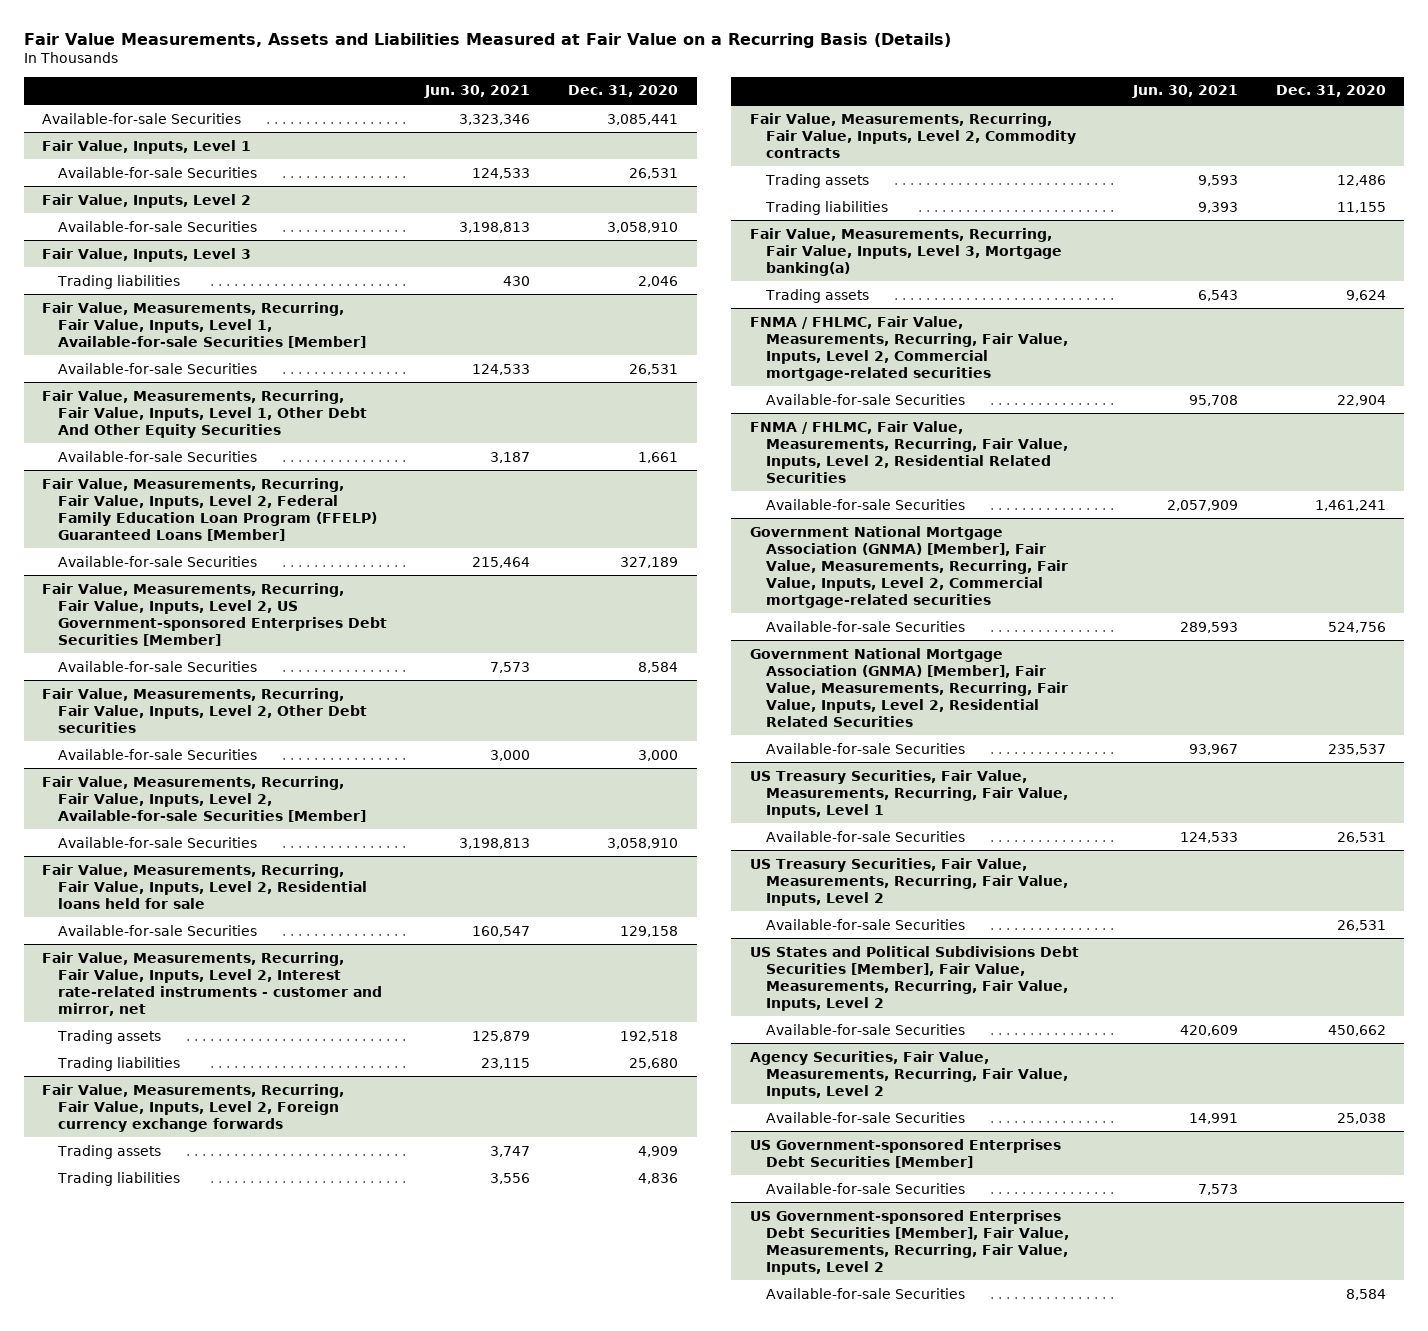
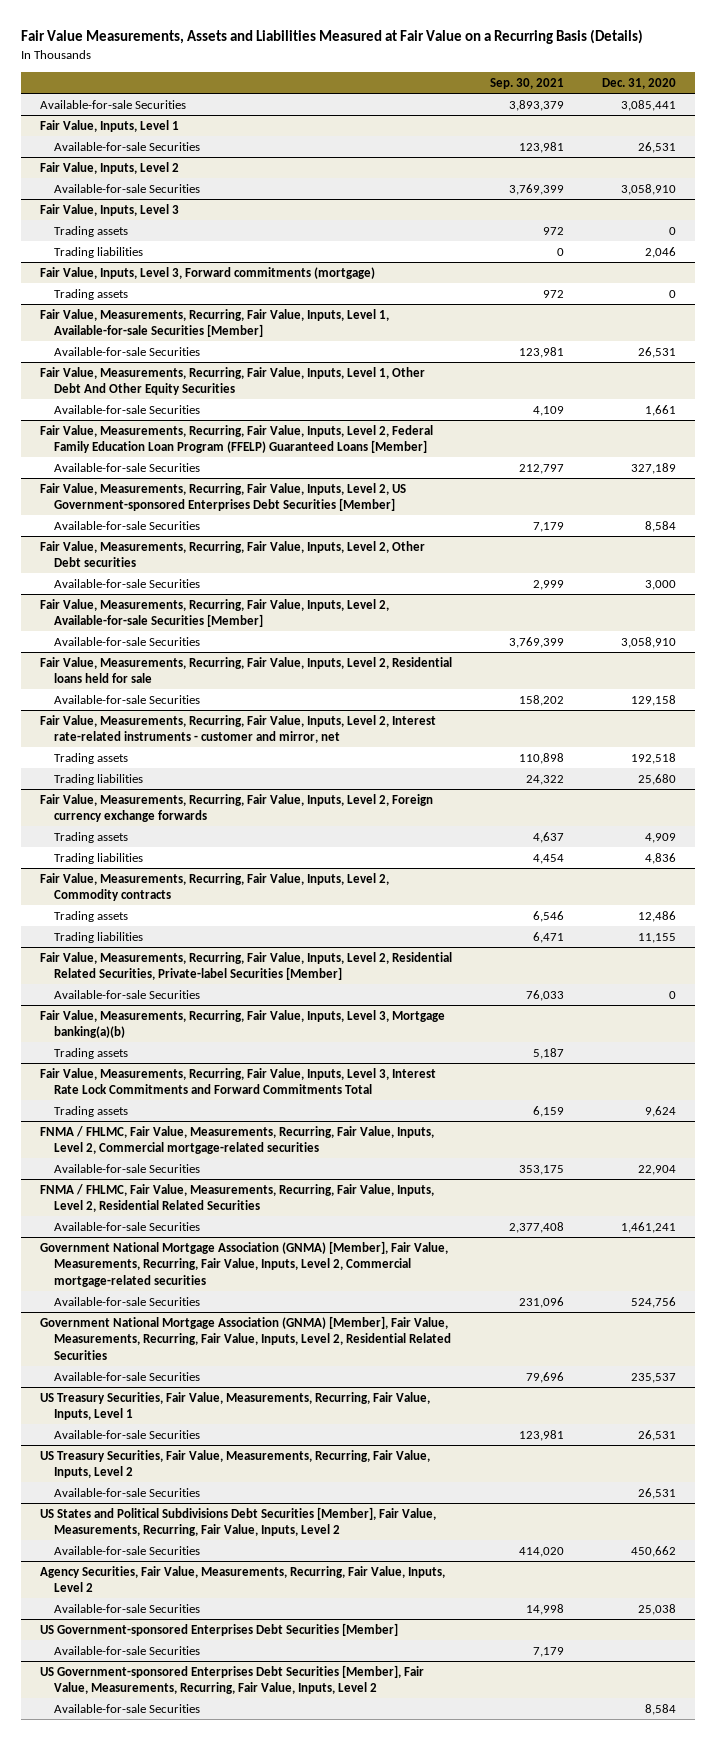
- | Jun. 30, 2021 | Dec. 31, 2020
+ | Sep. 30, 2021 | Dec. 31, 2020
@ Fair Value, Inputs, Level 3
+ Trading assets | 972 | 0
+ Fair Value, Inputs, Level 3, Forward commitments (mortgage)
+ Trading assets | 972 | 0
- Fair Value, Measurements, Recurring, Fair Value, Inputs, Level 3, Mortgage banking(a)
+ Fair Value, Measurements, Recurring, Fair Value, Inputs, Level 2, Residential Related Securities, Private-label Securities [Member]
+ Available-for-sale Securities | 76,033 | 0
+ Fair Value, Measurements, Recurring, Fair Value, Inputs, Level 3, Mortgage banking(a)(b)
+ Trading assets | 5,187 |
+ Fair Value, Measurements, Recurring, Fair Value, Inputs, Level 3, Interest Rate Lock Commitments and Forward Commitments Total

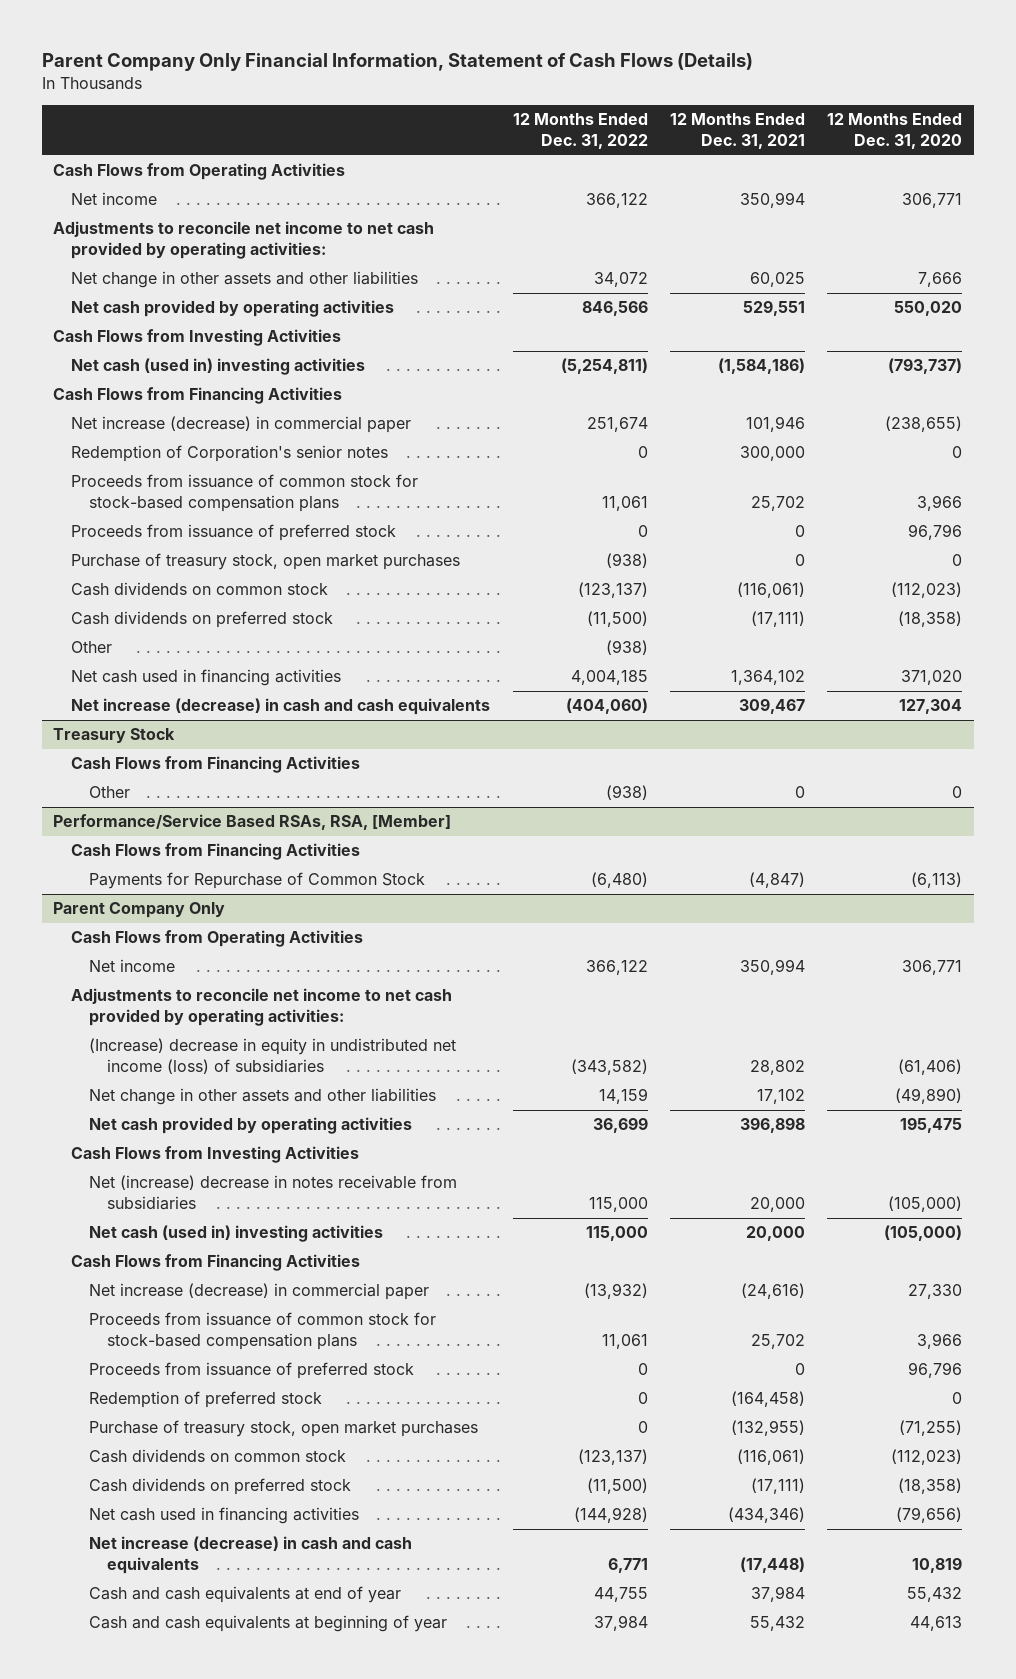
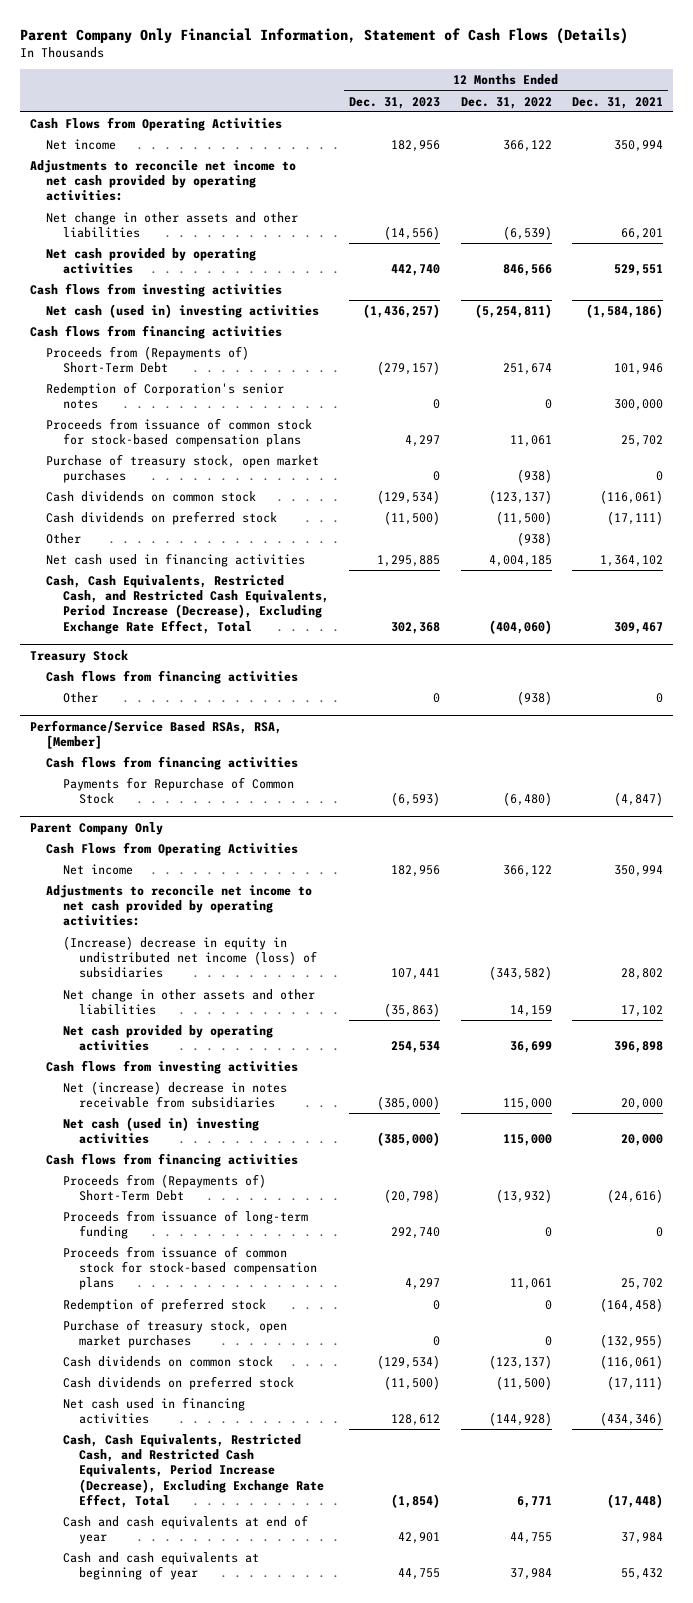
- | 12 Months Ended Dec. 31, 2022 | 12 Months Ended Dec. 31, 2021 | 12 Months Ended Dec. 31, 2020
+ | 12 Months Ended Dec. 31, 2023 | 12 Months Ended Dec. 31, 2022 | 12 Months Ended Dec. 31, 2021
- Net change in other assets and other liabilities | 34,072 | 60,025 | 7,666
+ Net change in other assets and other liabilities | (14,556) | (6,539) | 66,201
- Cash Flows from Investing Activities
+ Cash flows from investing activities
- Cash Flows from Financing Activities
- Net increase (decrease) in commercial paper | 251,674 | 101,946 | (238,655)
+ Cash flows from financing activities
+ Proceeds from (Repayments of) Short-Term Debt | (279,157) | 251,674 | 101,946
- Proceeds from issuance of preferred stock | 0 | 0 | 96,796
- Net increase (decrease) in cash and cash equivalents | (404,060) | 309,467 | 127,304
+ Cash, Cash Equivalents, Restricted Cash, and Restricted Cash Equivalents, Period Increase (Decrease), Excluding Exchange Rate Effect, Total | 302,368 | (404,060) | 309,467
@ Treasury Stock
- Cash Flows from Financing Activities
+ Cash flows from financing activities
@ Performance/Service Based RSAs, RSA, [Member]
- Cash Flows from Financing Activities
+ Cash flows from financing activities
@ Parent Company Only
- Cash Flows from Investing Activities
+ Cash flows from investing activities
- Cash Flows from Financing Activities
- Net increase (decrease) in commercial paper | (13,932) | (24,616) | 27,330
+ Cash flows from financing activities
+ Proceeds from (Repayments of) Short-Term Debt | (20,798) | (13,932) | (24,616)
+ Proceeds from issuance of long-term funding | 292,740 | 0 | 0
- Proceeds from issuance of preferred stock | 0 | 0 | 96,796
- Net increase (decrease) in cash and cash equivalents | 6,771 | (17,448) | 10,819
+ Cash, Cash Equivalents, Restricted Cash, and Restricted Cash Equivalents, Period Increase (Decrease), Excluding Exchange Rate Effect, Total | (1,854) | 6,771 | (17,448)

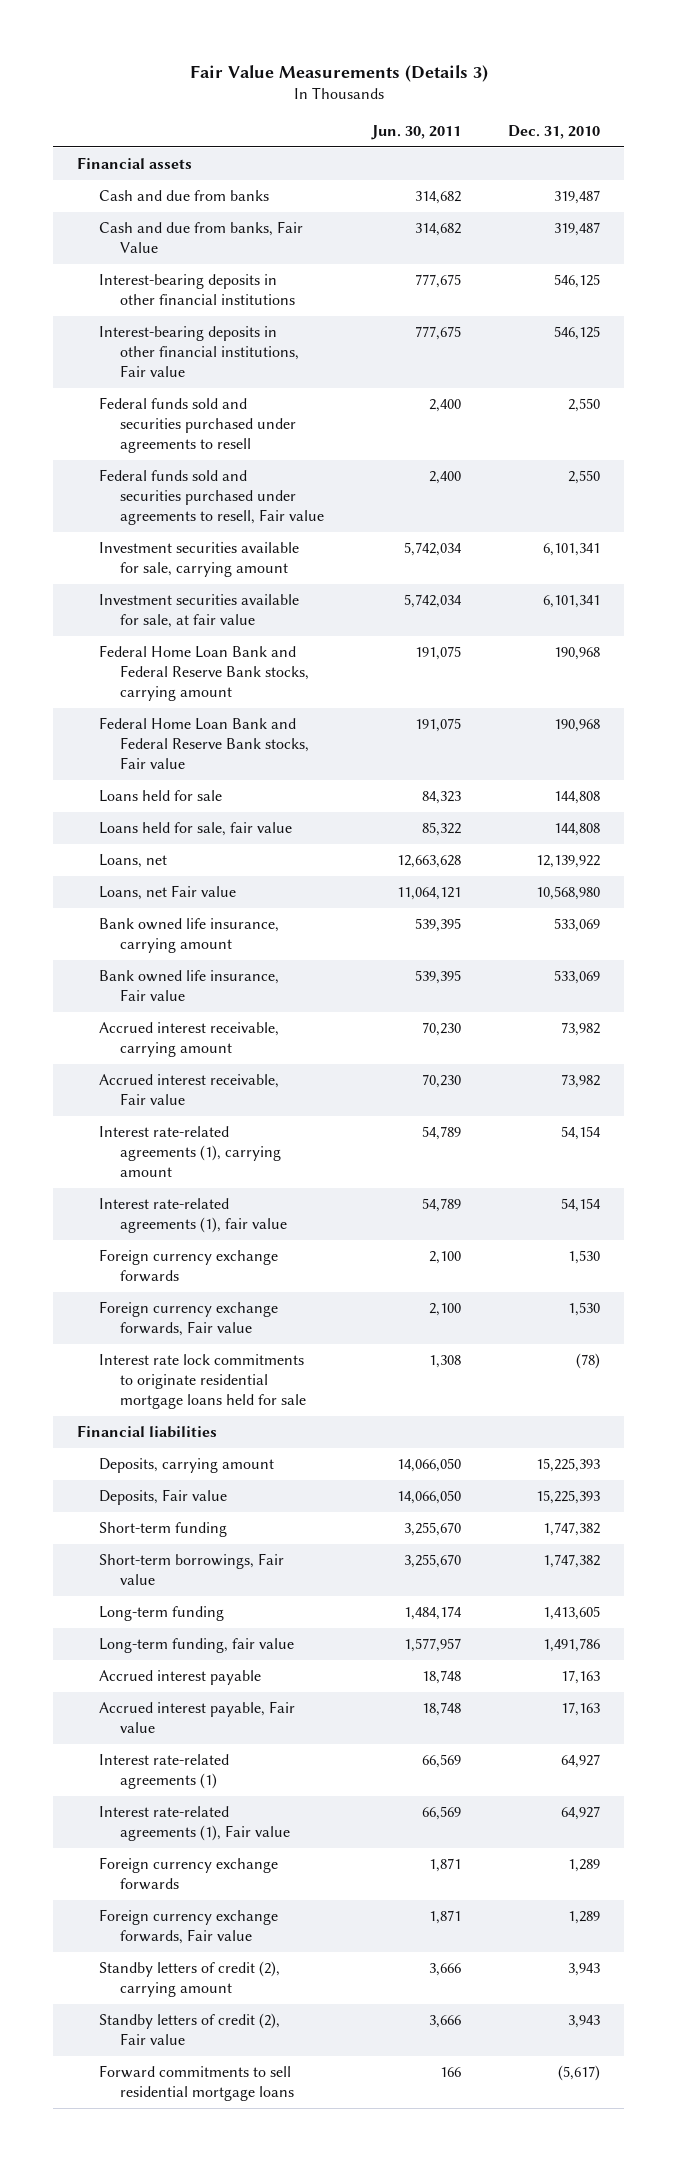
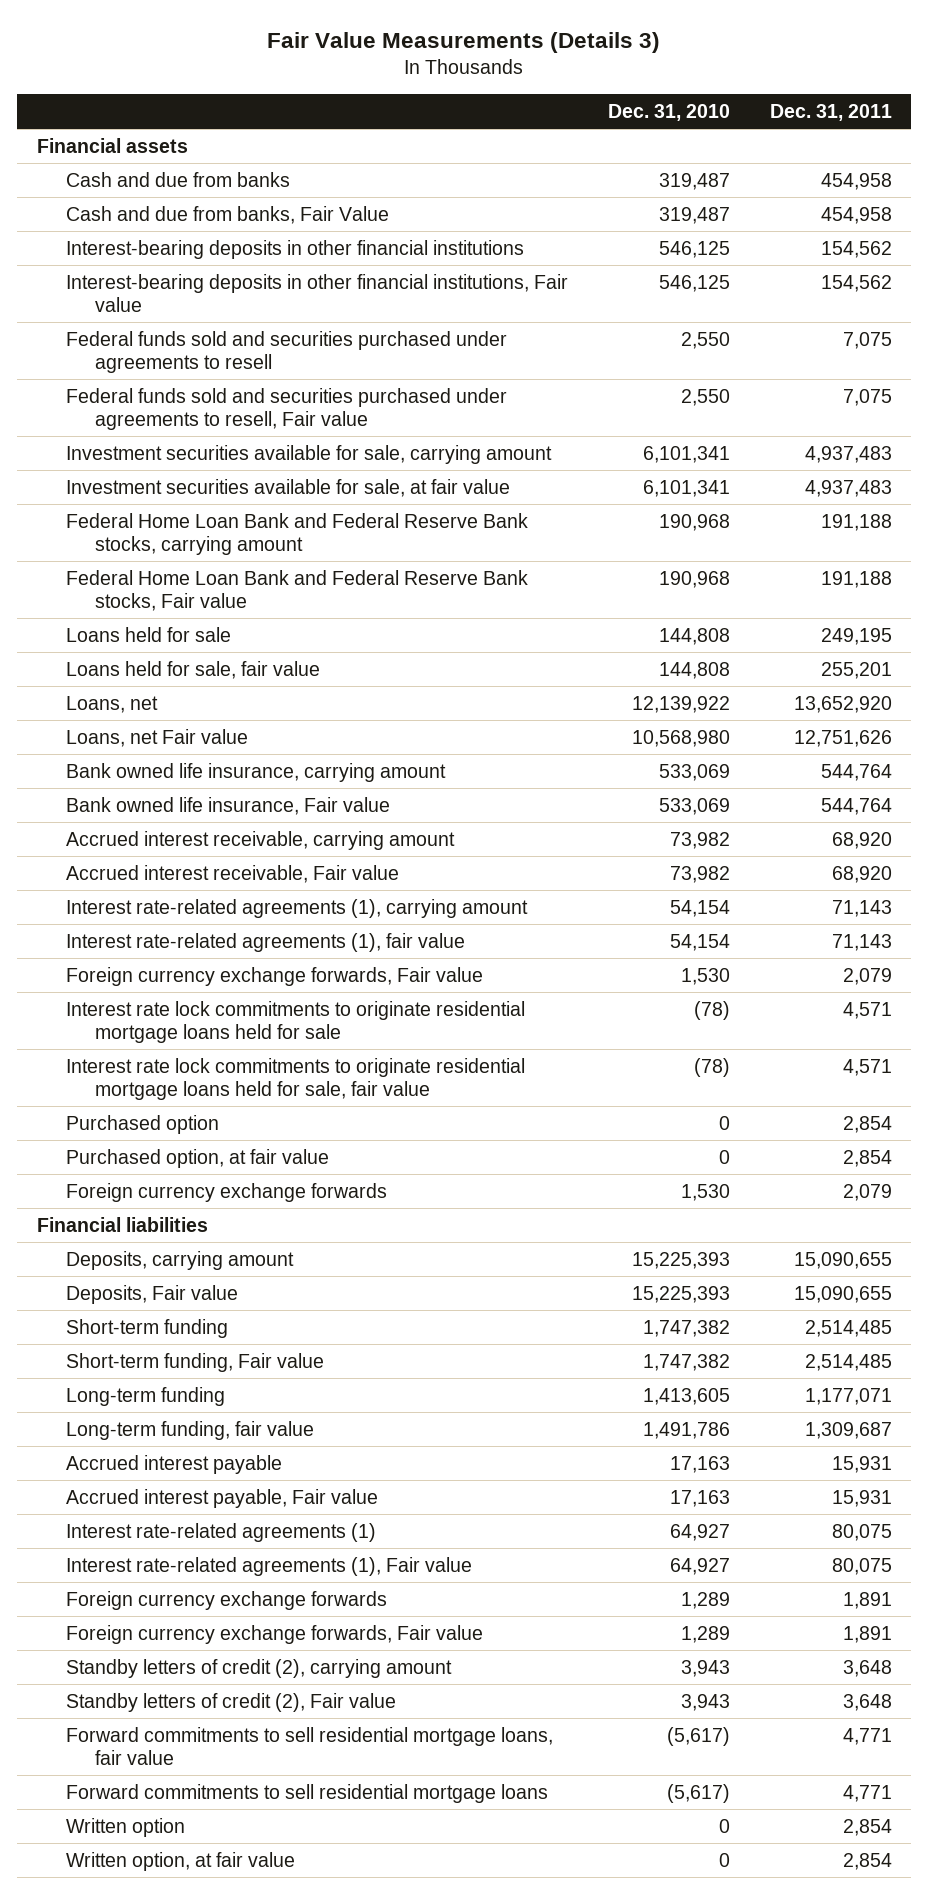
- | Jun. 30, 2011 | Dec. 31, 2010
+ | Dec. 31, 2010 | Dec. 31, 2011
+ Interest rate lock commitments to originate residential mortgage loans held for sale, fair value | (78) | 4,571
+ Purchased option | 0 | 2,854
+ Purchased option, at fair value | 0 | 2,854
moved down: Foreign currency exchange forwards | 1,530 | 2,079
- Short-term borrowings, Fair value | 3,255,670 | 1,747,382
+ Short-term funding, Fair value | 1,747,382 | 2,514,485
+ Forward commitments to sell residential mortgage loans, fair value | (5,617) | 4,771
+ Written option | 0 | 2,854
+ Written option, at fair value | 0 | 2,854

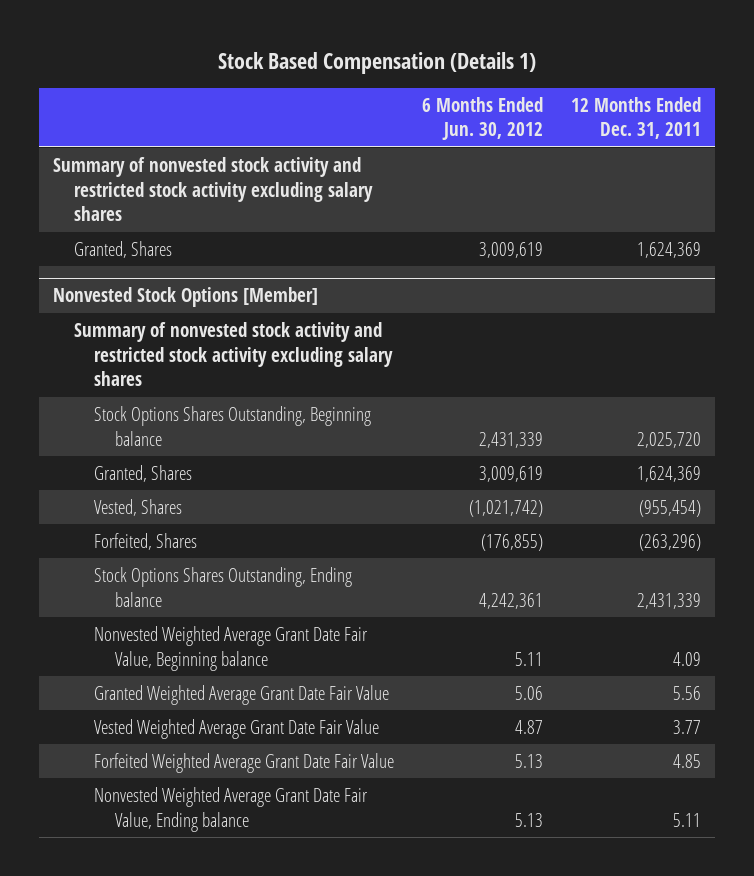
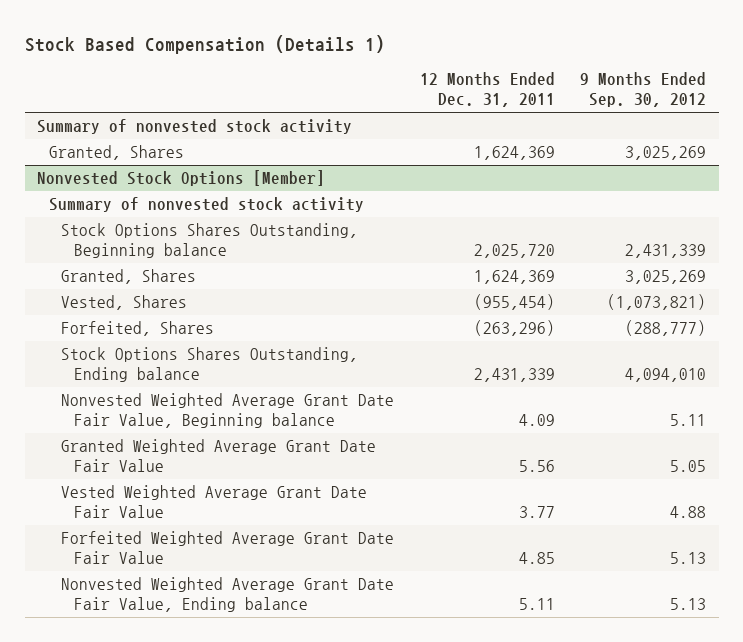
- | 6 Months Ended Jun. 30, 2012 | 12 Months Ended Dec. 31, 2011
+ | 12 Months Ended Dec. 31, 2011 | 9 Months Ended Sep. 30, 2012
- Summary of nonvested stock activity and restricted stock activity excluding salary shares
+ Summary of nonvested stock activity
@ Nonvested Stock Options [Member]
- Summary of nonvested stock activity and restricted stock activity excluding salary shares
+ Summary of nonvested stock activity

